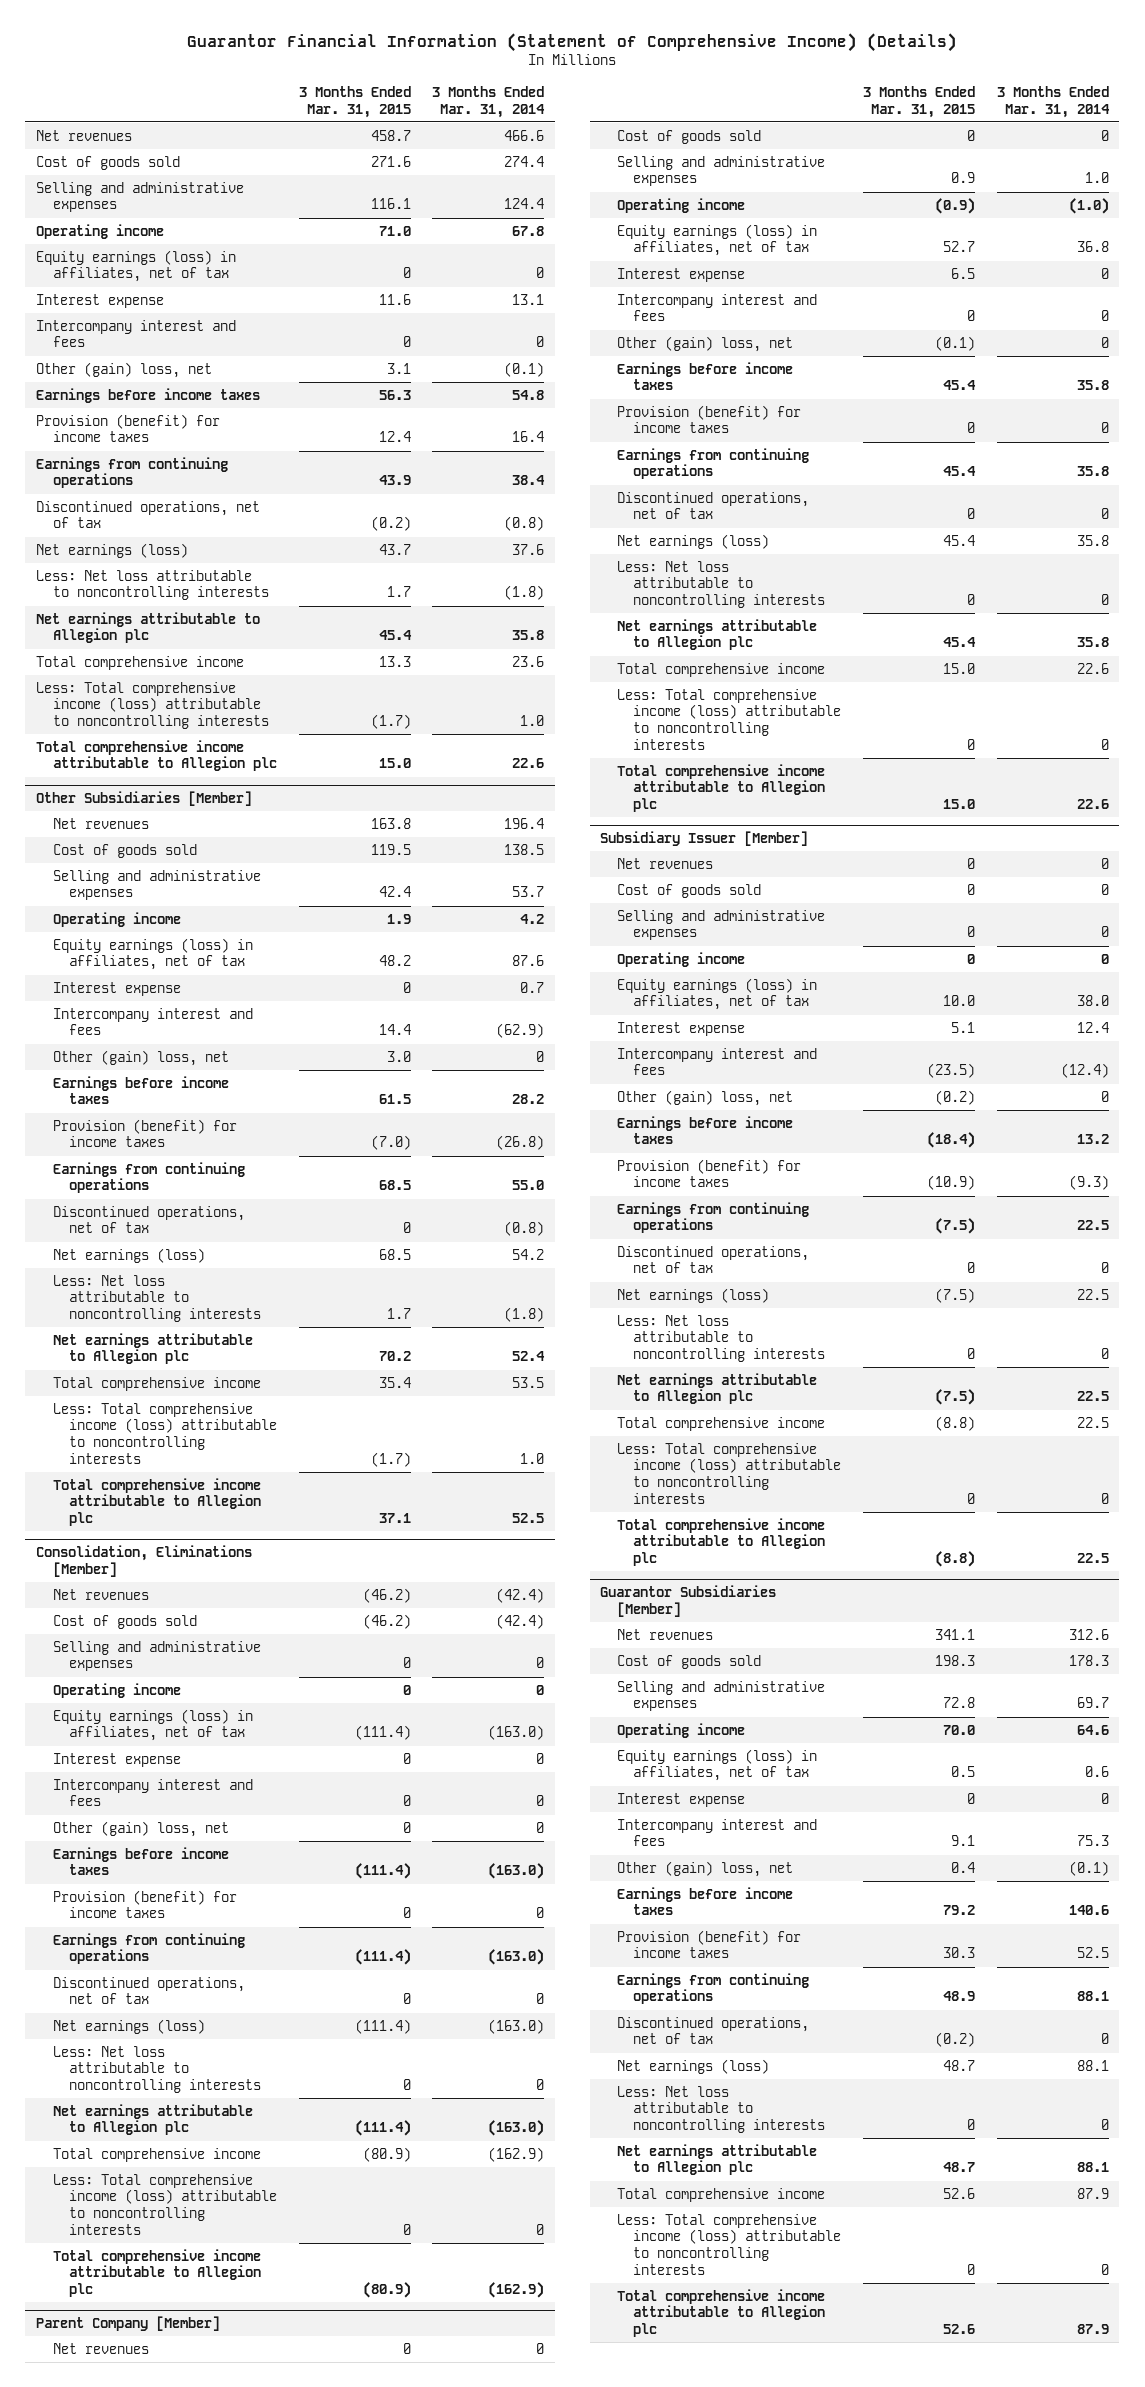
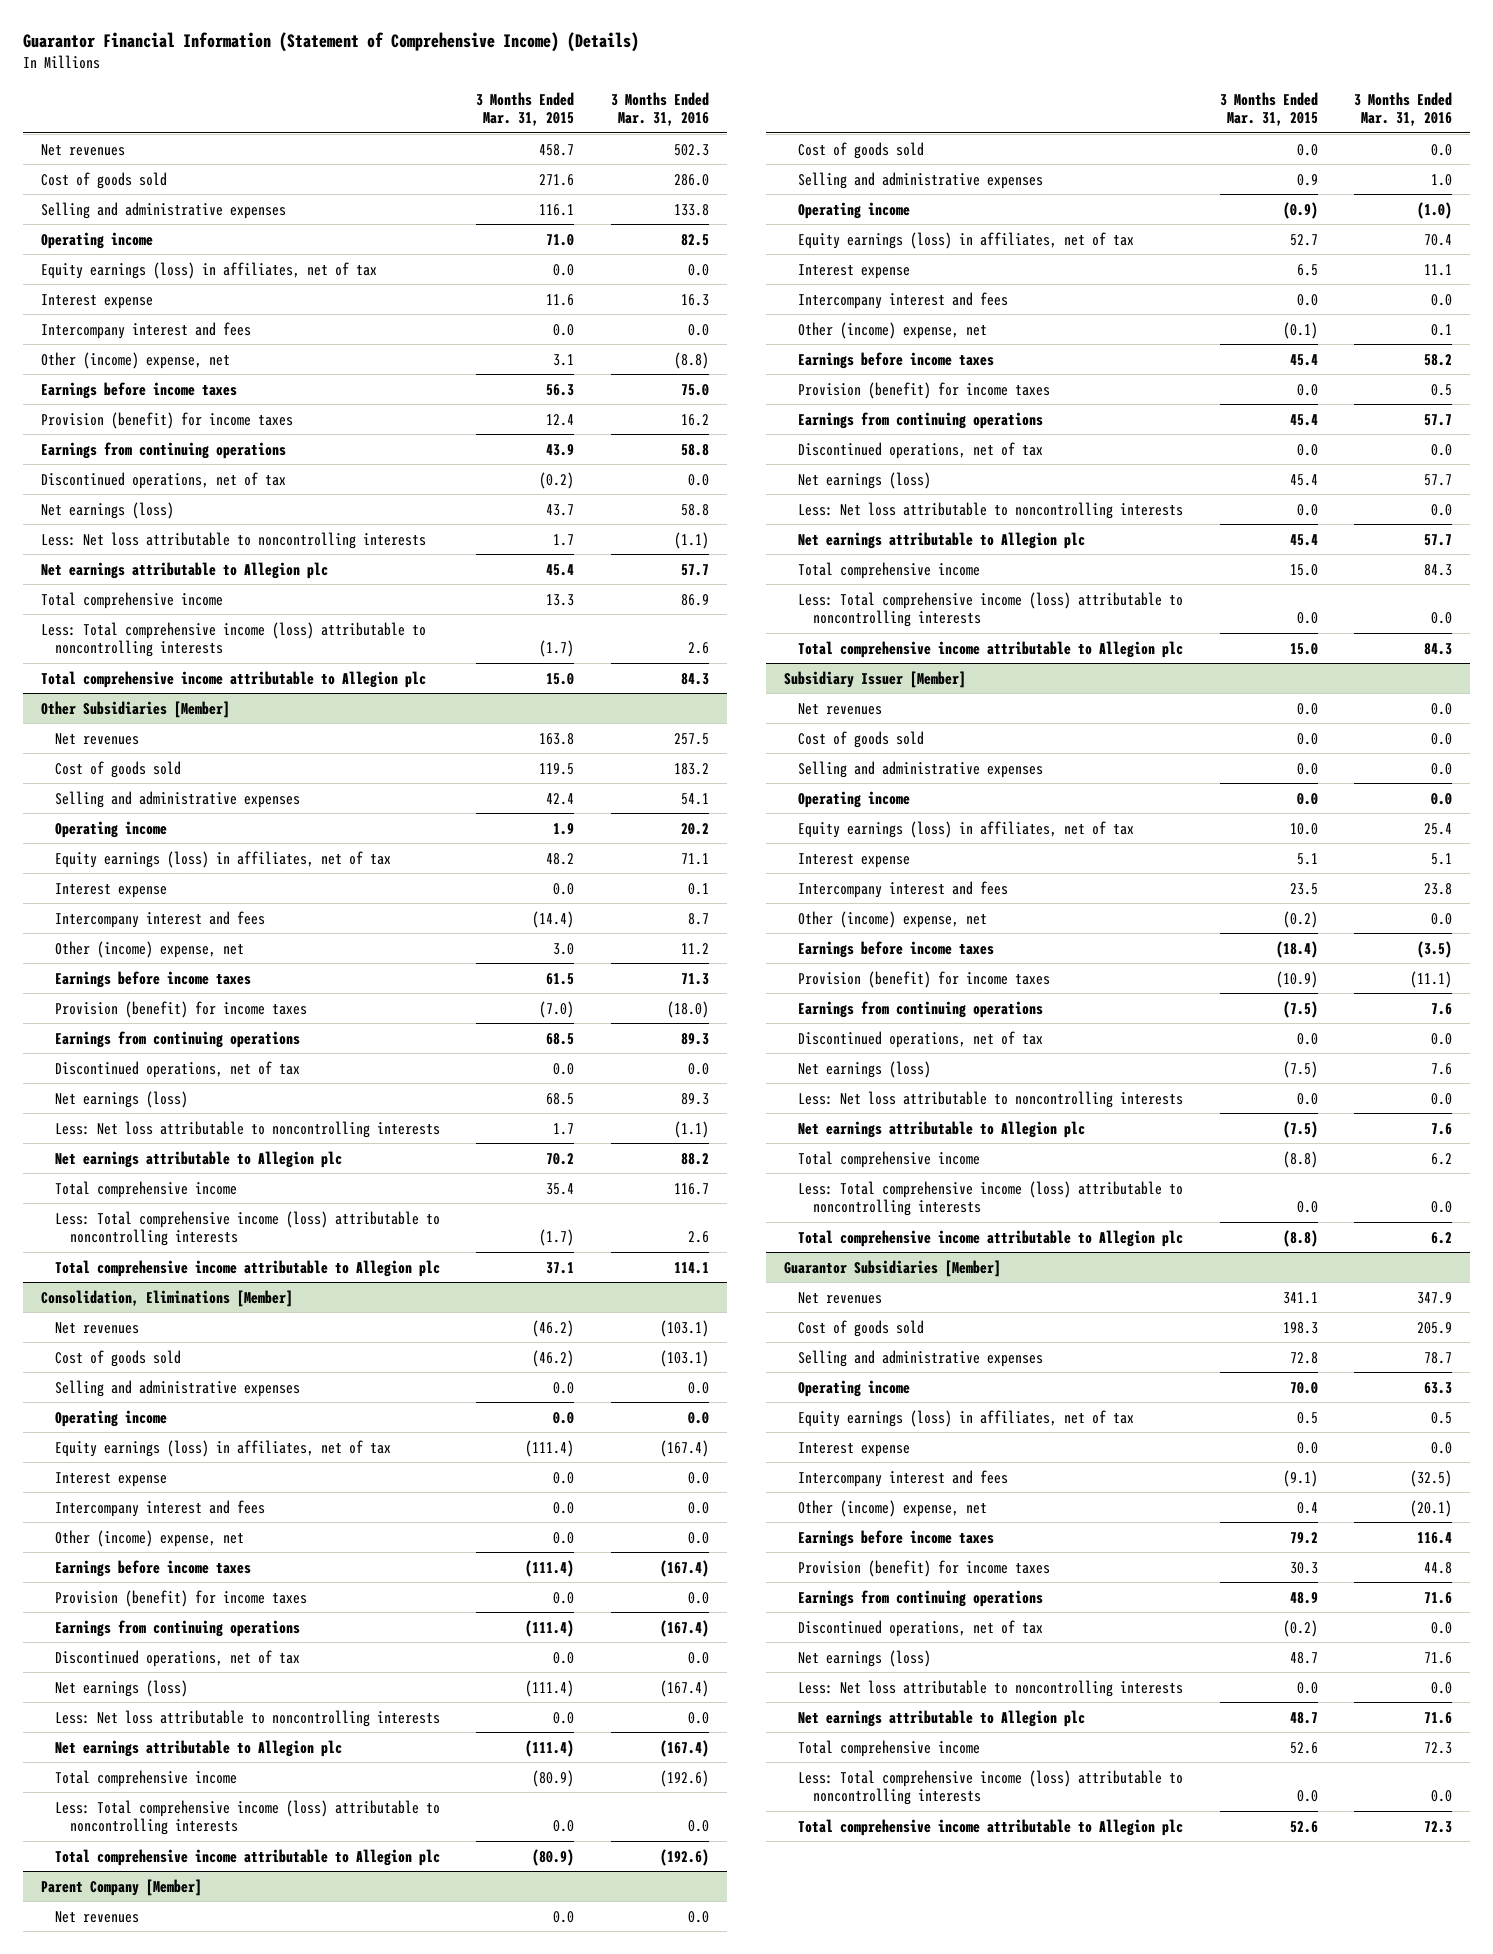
- | 3 Months Ended Mar. 31, 2015 | 3 Months Ended Mar. 31, 2014
+ | 3 Months Ended Mar. 31, 2015 | 3 Months Ended Mar. 31, 2016
- Equity earnings (loss) in affiliates, net of tax | 0 | 0
+ Equity earnings (loss) in affiliates, net of tax | 0.0 | 0.0
- Intercompany interest and fees | 0 | 0
- Other (gain) loss, net | 3.1 | (0.1)
+ Intercompany interest and fees | 0.0 | 0.0
+ Other (income) expense, net | 3.1 | (8.8)
@ Other Subsidiaries [Member]
- Interest expense | 0 | 0.7
- Intercompany interest and fees | 14.4 | (62.9)
- Other (gain) loss, net | 3.0 | 0
+ Interest expense | 0.0 | 0.1
+ Intercompany interest and fees | (14.4) | 8.7
+ Other (income) expense, net | 3.0 | 11.2
- Discontinued operations, net of tax | 0 | (0.8)
+ Discontinued operations, net of tax | 0.0 | 0.0
@ Consolidation, Eliminations [Member]
- Selling and administrative expenses | 0 | 0
- Operating income | 0 | 0
+ Selling and administrative expenses | 0.0 | 0.0
+ Operating income | 0.0 | 0.0
- Interest expense | 0 | 0
- Intercompany interest and fees | 0 | 0
- Other (gain) loss, net | 0 | 0
+ Interest expense | 0.0 | 0.0
+ Intercompany interest and fees | 0.0 | 0.0
+ Other (income) expense, net | 0.0 | 0.0
- Provision (benefit) for income taxes | 0 | 0
+ Provision (benefit) for income taxes | 0.0 | 0.0
- Discontinued operations, net of tax | 0 | 0
+ Discontinued operations, net of tax | 0.0 | 0.0
- Less: Net loss attributable to noncontrolling interests | 0 | 0
+ Less: Net loss attributable to noncontrolling interests | 0.0 | 0.0
- Less: Total comprehensive income (loss) attributable to noncontrolling interests | 0 | 0
+ Less: Total comprehensive income (loss) attributable to noncontrolling interests | 0.0 | 0.0
@ Parent Company [Member]
- Net revenues | 0 | 0
- Cost of goods sold | 0 | 0
+ Net revenues | 0.0 | 0.0
+ Cost of goods sold | 0.0 | 0.0
- Intercompany interest and fees | 0 | 0
- Other (gain) loss, net | (0.1) | 0
+ Intercompany interest and fees | 0.0 | 0.0
+ Other (income) expense, net | (0.1) | 0.1
- Provision (benefit) for income taxes | 0 | 0
+ Provision (benefit) for income taxes | 0.0 | 0.5
- Discontinued operations, net of tax | 0 | 0
+ Discontinued operations, net of tax | 0.0 | 0.0
- Less: Net loss attributable to noncontrolling interests | 0 | 0
+ Less: Net loss attributable to noncontrolling interests | 0.0 | 0.0
- Less: Total comprehensive income (loss) attributable to noncontrolling interests | 0 | 0
+ Less: Total comprehensive income (loss) attributable to noncontrolling interests | 0.0 | 0.0
@ Subsidiary Issuer [Member]
- Net revenues | 0 | 0
- Cost of goods sold | 0 | 0
- Selling and administrative expenses | 0 | 0
- Operating income | 0 | 0
+ Net revenues | 0.0 | 0.0
+ Cost of goods sold | 0.0 | 0.0
+ Selling and administrative expenses | 0.0 | 0.0
+ Operating income | 0.0 | 0.0
- Intercompany interest and fees | (23.5) | (12.4)
- Other (gain) loss, net | (0.2) | 0
+ Intercompany interest and fees | 23.5 | 23.8
+ Other (income) expense, net | (0.2) | 0.0
- Discontinued operations, net of tax | 0 | 0
+ Discontinued operations, net of tax | 0.0 | 0.0
- Less: Net loss attributable to noncontrolling interests | 0 | 0
+ Less: Net loss attributable to noncontrolling interests | 0.0 | 0.0
- Less: Total comprehensive income (loss) attributable to noncontrolling interests | 0 | 0
+ Less: Total comprehensive income (loss) attributable to noncontrolling interests | 0.0 | 0.0
@ Guarantor Subsidiaries [Member]
- Interest expense | 0 | 0
- Intercompany interest and fees | 9.1 | 75.3
- Other (gain) loss, net | 0.4 | (0.1)
+ Interest expense | 0.0 | 0.0
+ Intercompany interest and fees | (9.1) | (32.5)
+ Other (income) expense, net | 0.4 | (20.1)
- Less: Net loss attributable to noncontrolling interests | 0 | 0
+ Less: Net loss attributable to noncontrolling interests | 0.0 | 0.0
- Less: Total comprehensive income (loss) attributable to noncontrolling interests | 0 | 0
+ Less: Total comprehensive income (loss) attributable to noncontrolling interests | 0.0 | 0.0

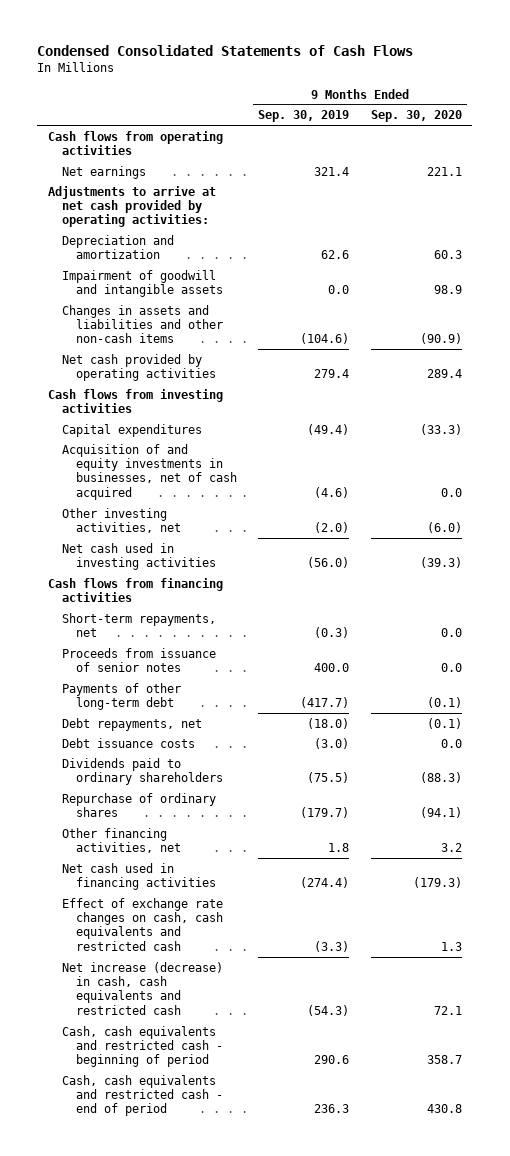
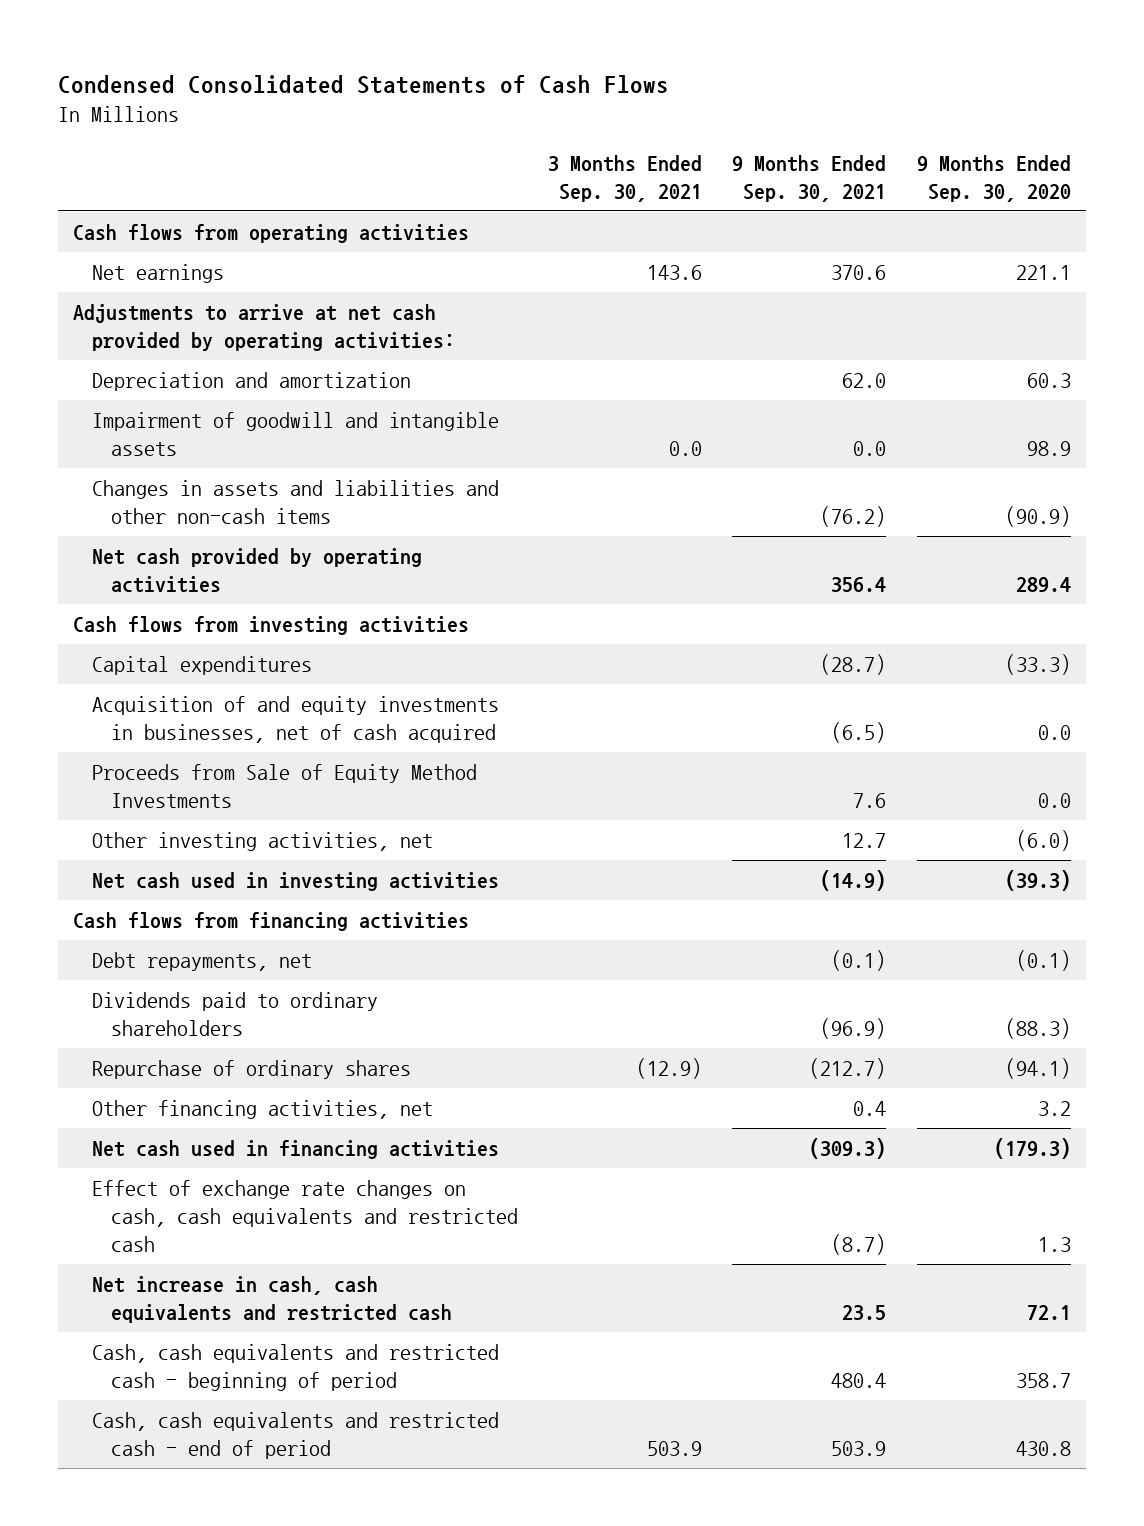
- | 9 Months Ended Sep. 30, 2019 | 9 Months Ended Sep. 30, 2020
+ | 3 Months Ended Sep. 30, 2021 | 9 Months Ended Sep. 30, 2021 | 9 Months Ended Sep. 30, 2020
+ Proceeds from Sale of Equity Method Investments | | 7.6 | 0.0
- Short-term repayments, net | (0.3) | 0.0
- Proceeds from issuance of senior notes | 400.0 | 0.0
- Payments of other long-term debt | (417.7) | (0.1)
- Debt issuance costs | (3.0) | 0.0
- Net increase (decrease) in cash, cash equivalents and restricted cash | (54.3) | 72.1
+ Net increase in cash, cash equivalents and restricted cash | | 23.5 | 72.1

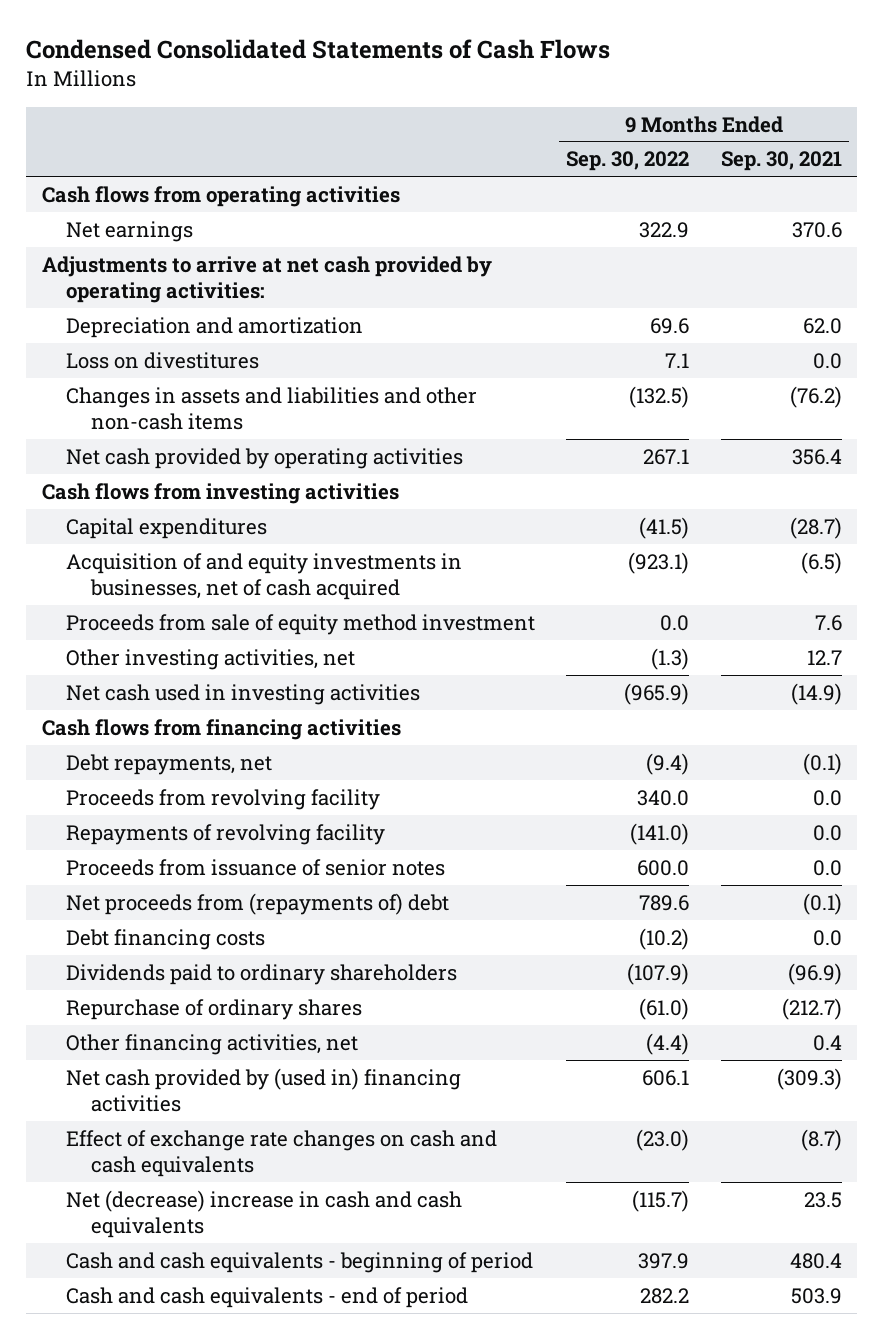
- | 3 Months Ended Sep. 30, 2021 | 9 Months Ended Sep. 30, 2021 | 9 Months Ended Sep. 30, 2020
+ | 9 Months Ended Sep. 30, 2022 | 9 Months Ended Sep. 30, 2021
- Impairment of goodwill and intangible assets | 0.0 | 0.0 | 98.9
+ Loss on divestitures | 7.1 | 0.0
- Proceeds from Sale of Equity Method Investments | | 7.6 | 0.0
+ Proceeds from sale of equity method investment | 0.0 | 7.6
+ Proceeds from revolving facility | 340.0 | 0.0
+ Repayments of revolving facility | (141.0) | 0.0
+ Proceeds from issuance of senior notes | 600.0 | 0.0
+ Net proceeds from (repayments of) debt | 789.6 | (0.1)
+ Debt financing costs | (10.2) | 0.0
- Net cash used in financing activities | | (309.3) | (179.3)
- Effect of exchange rate changes on cash, cash equivalents and restricted cash | | (8.7) | 1.3
- Net increase in cash, cash equivalents and restricted cash | | 23.5 | 72.1
- Cash, cash equivalents and restricted cash - beginning of period | | 480.4 | 358.7
- Cash, cash equivalents and restricted cash - end of period | 503.9 | 503.9 | 430.8
+ Net cash provided by (used in) financing activities | 606.1 | (309.3)
+ Effect of exchange rate changes on cash and cash equivalents | (23.0) | (8.7)
+ Net (decrease) increase in cash and cash equivalents | (115.7) | 23.5
+ Cash and cash equivalents - beginning of period | 397.9 | 480.4
+ Cash and cash equivalents - end of period | 282.2 | 503.9

